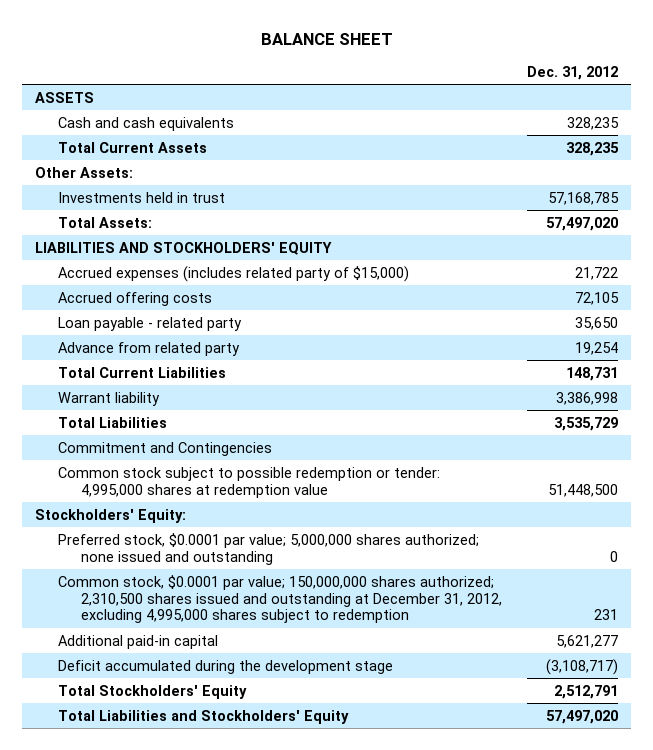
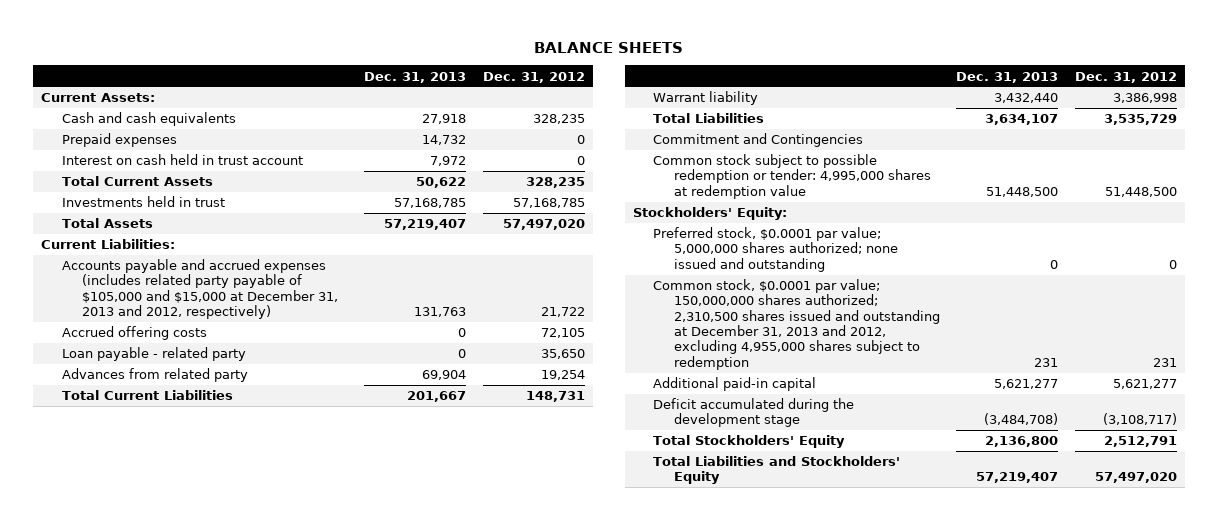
- BALANCE SHEET
+ BALANCE SHEETS
- | Dec. 31, 2012
+ | Dec. 31, 2013 | Dec. 31, 2012
- ASSETS
+ Current Assets:
+ Prepaid expenses | 14,732 | 0
+ Interest on cash held in trust account | 7,972 | 0
- Other Assets:
- Total Assets: | 57,497,020
- LIABILITIES AND STOCKHOLDERS' EQUITY
- Accrued expenses (includes related party of $15,000) | 21,722
+ Total Assets | 57,219,407 | 57,497,020
+ Current Liabilities:
+ Accounts payable and accrued expenses (includes related party payable of $105,000 and $15,000 at December 31, 2013 and 2012, respectively) | 131,763 | 21,722
- Advance from related party | 19,254
+ Advances from related party | 69,904 | 19,254
- Common stock, $0.0001 par value; 150,000,000 shares authorized; 2,310,500 shares issued and outstanding at December 31, 2012, excluding 4,995,000 shares subject to redemption | 231
+ Common stock, $0.0001 par value; 150,000,000 shares authorized; 2,310,500 shares issued and outstanding at December 31, 2013 and 2012, excluding 4,955,000 shares subject to redemption | 231 | 231

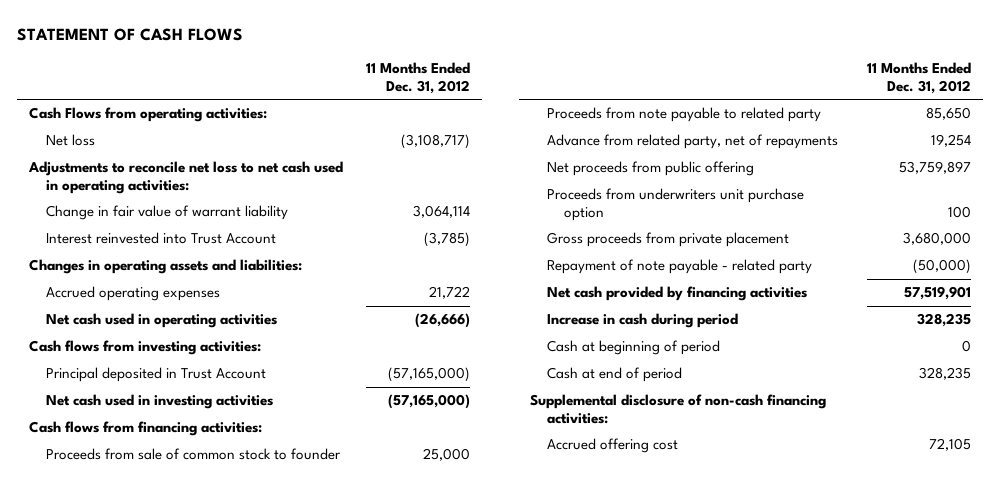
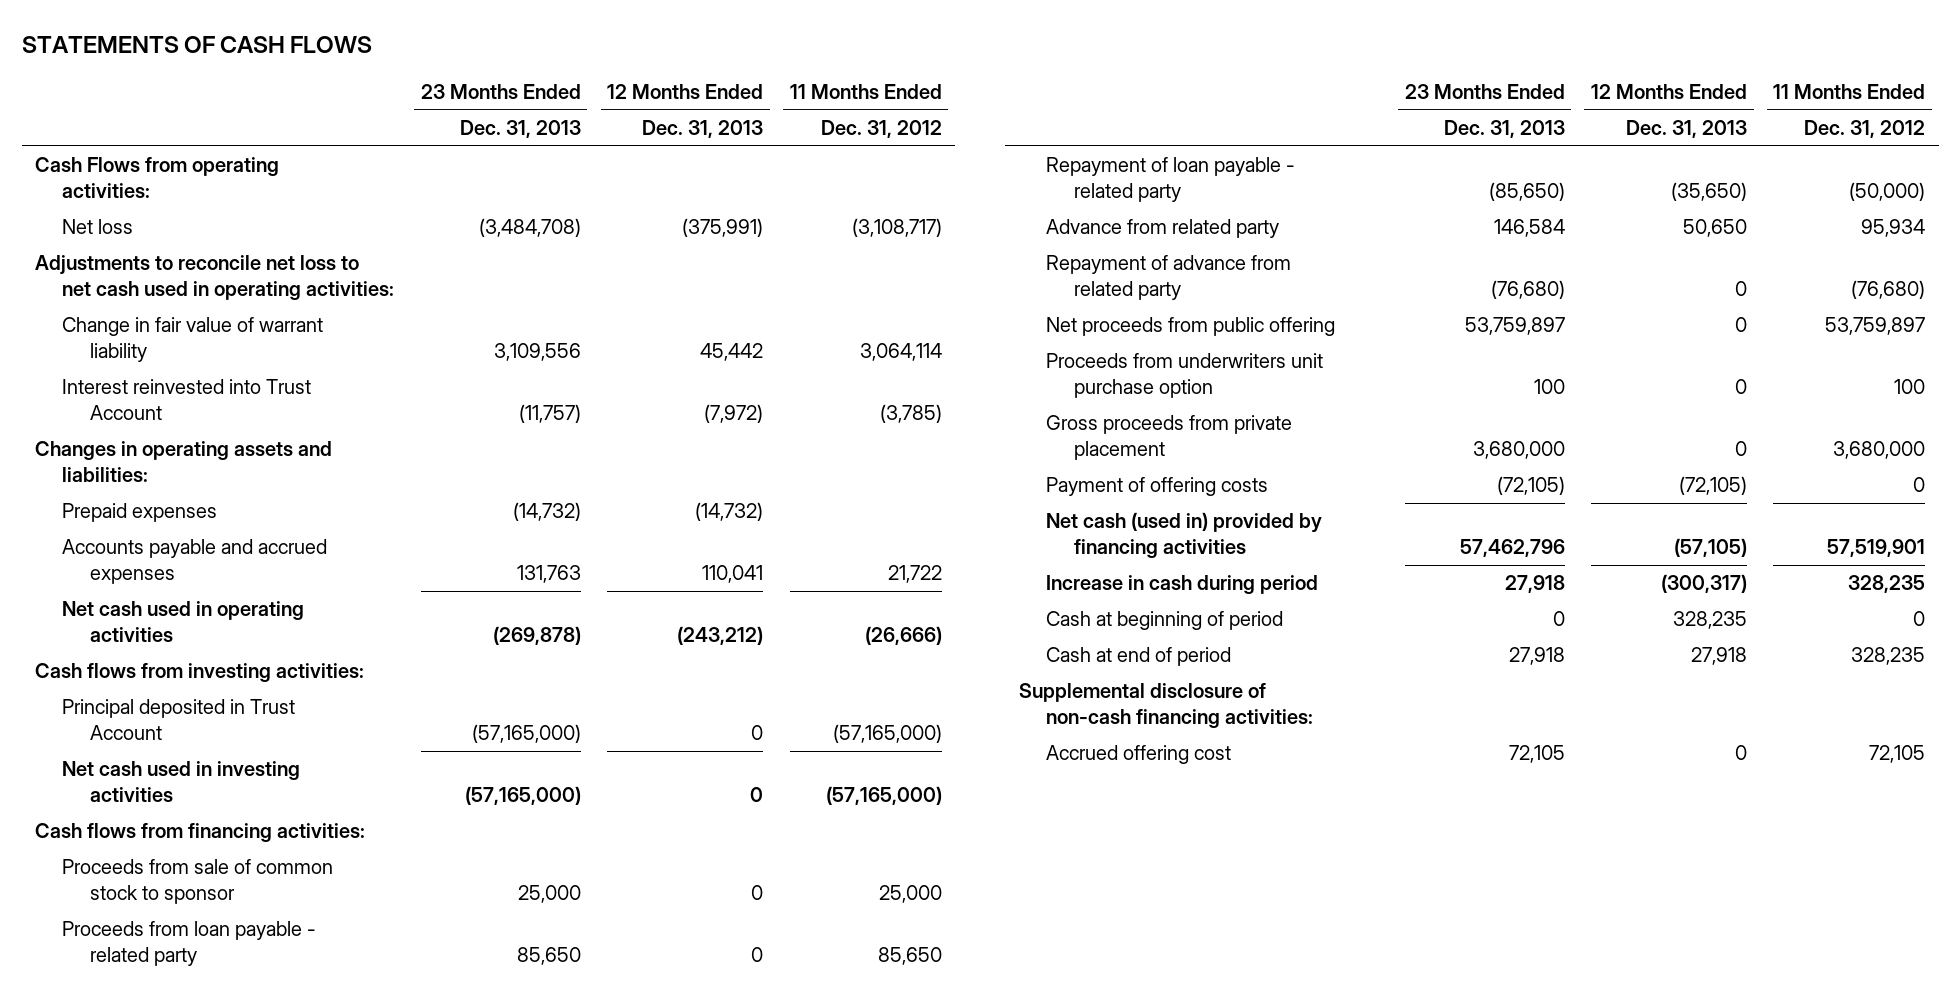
- STATEMENT OF CASH FLOWS
+ STATEMENTS OF CASH FLOWS
- | 11 Months Ended Dec. 31, 2012
+ | 23 Months Ended Dec. 31, 2013 | 12 Months Ended Dec. 31, 2013 | 11 Months Ended Dec. 31, 2012
- Accrued operating expenses | 21,722
+ Prepaid expenses | (14,732) | (14,732) |
+ Accounts payable and accrued expenses | 131,763 | 110,041 | 21,722
- Proceeds from sale of common stock to founder | 25,000
- Proceeds from note payable to related party | 85,650
- Advance from related party, net of repayments | 19,254
+ Proceeds from sale of common stock to sponsor | 25,000 | 0 | 25,000
+ Proceeds from loan payable - related party | 85,650 | 0 | 85,650
+ Repayment of loan payable - related party | (85,650) | (35,650) | (50,000)
+ Advance from related party | 146,584 | 50,650 | 95,934
+ Repayment of advance from related party | (76,680) | 0 | (76,680)
- Repayment of note payable - related party | (50,000)
- Net cash provided by financing activities | 57,519,901
+ Payment of offering costs | (72,105) | (72,105) | 0
+ Net cash (used in) provided by financing activities | 57,462,796 | (57,105) | 57,519,901

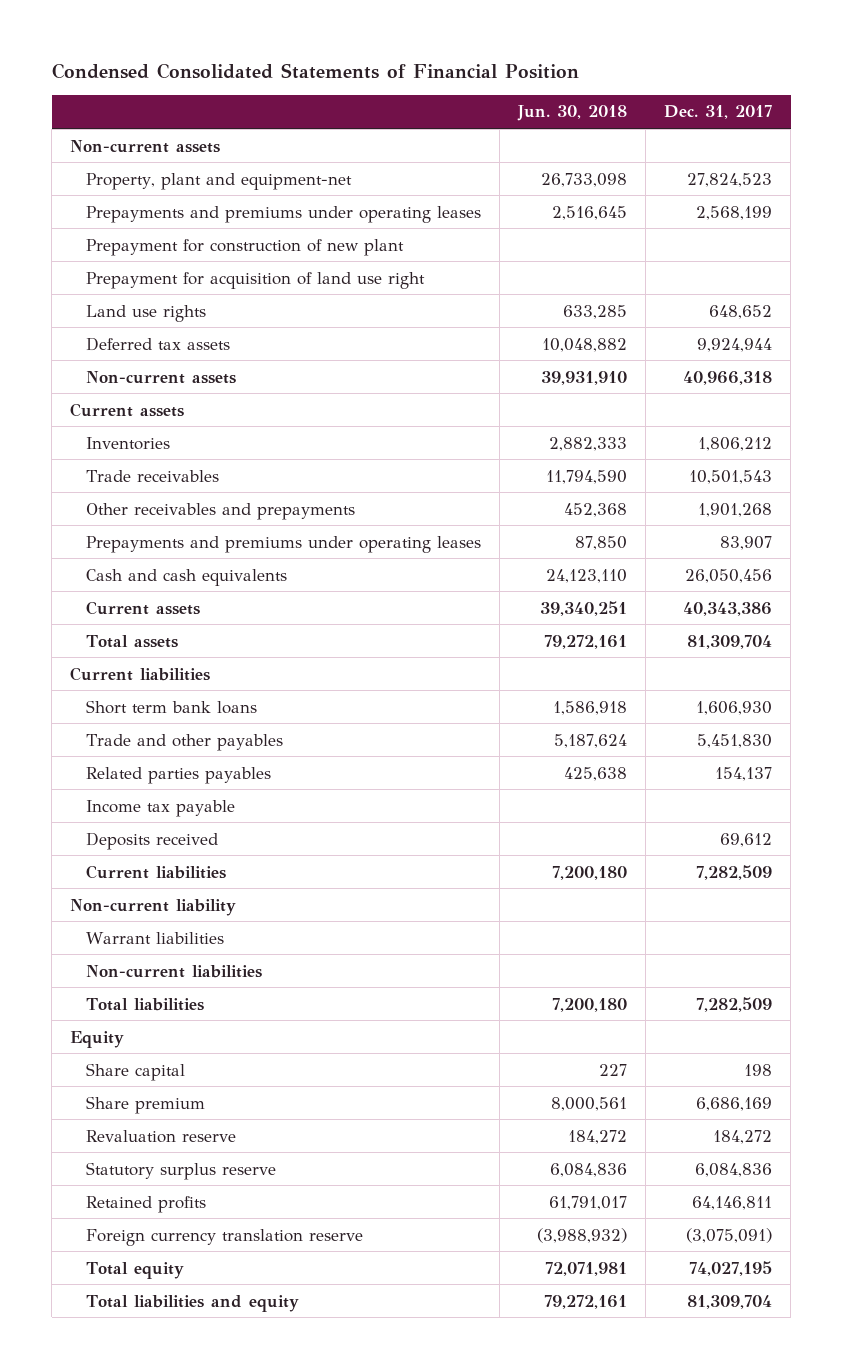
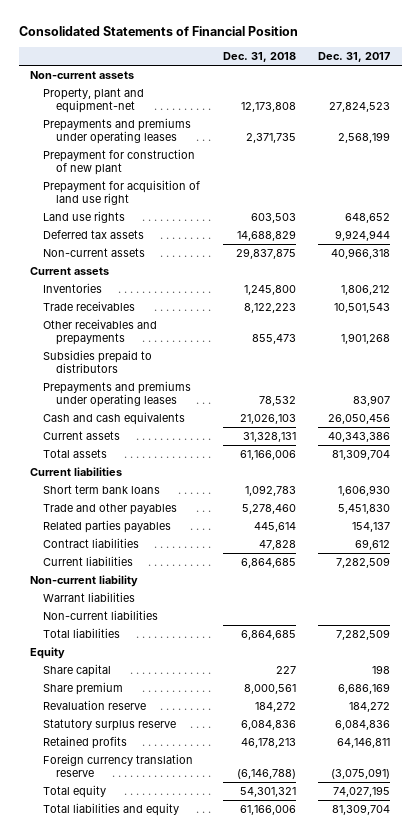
- Condensed Consolidated Statements of Financial Position
+ Consolidated Statements of Financial Position
- | Jun. 30, 2018 | Dec. 31, 2017
+ | Dec. 31, 2018 | Dec. 31, 2017
+ Subsidies prepaid to distributors
- Income tax payable
- Deposits received | | 69,612
+ Contract liabilities | 47,828 | 69,612

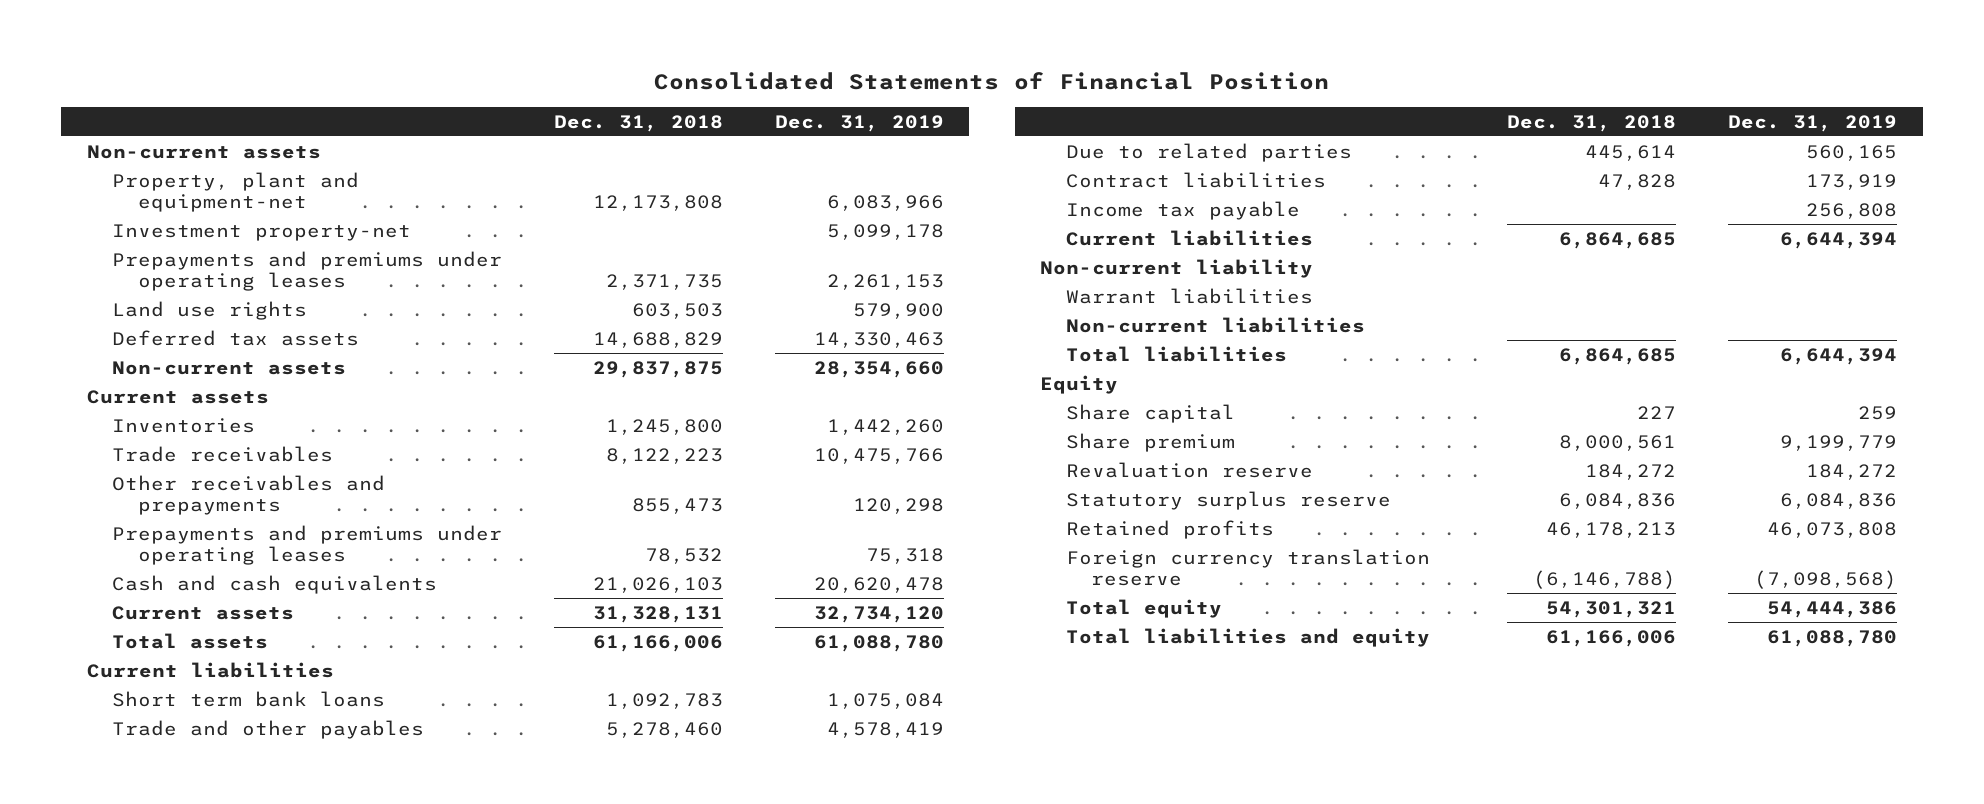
- | Dec. 31, 2018 | Dec. 31, 2017
+ | Dec. 31, 2018 | Dec. 31, 2019
+ Investment property-net | | 5,099,178
- Prepayment for construction of new plant
- Prepayment for acquisition of land use right
- Subsidies prepaid to distributors
- Related parties payables | 445,614 | 154,137
+ Due to related parties | 445,614 | 560,165
+ Income tax payable | | 256,808

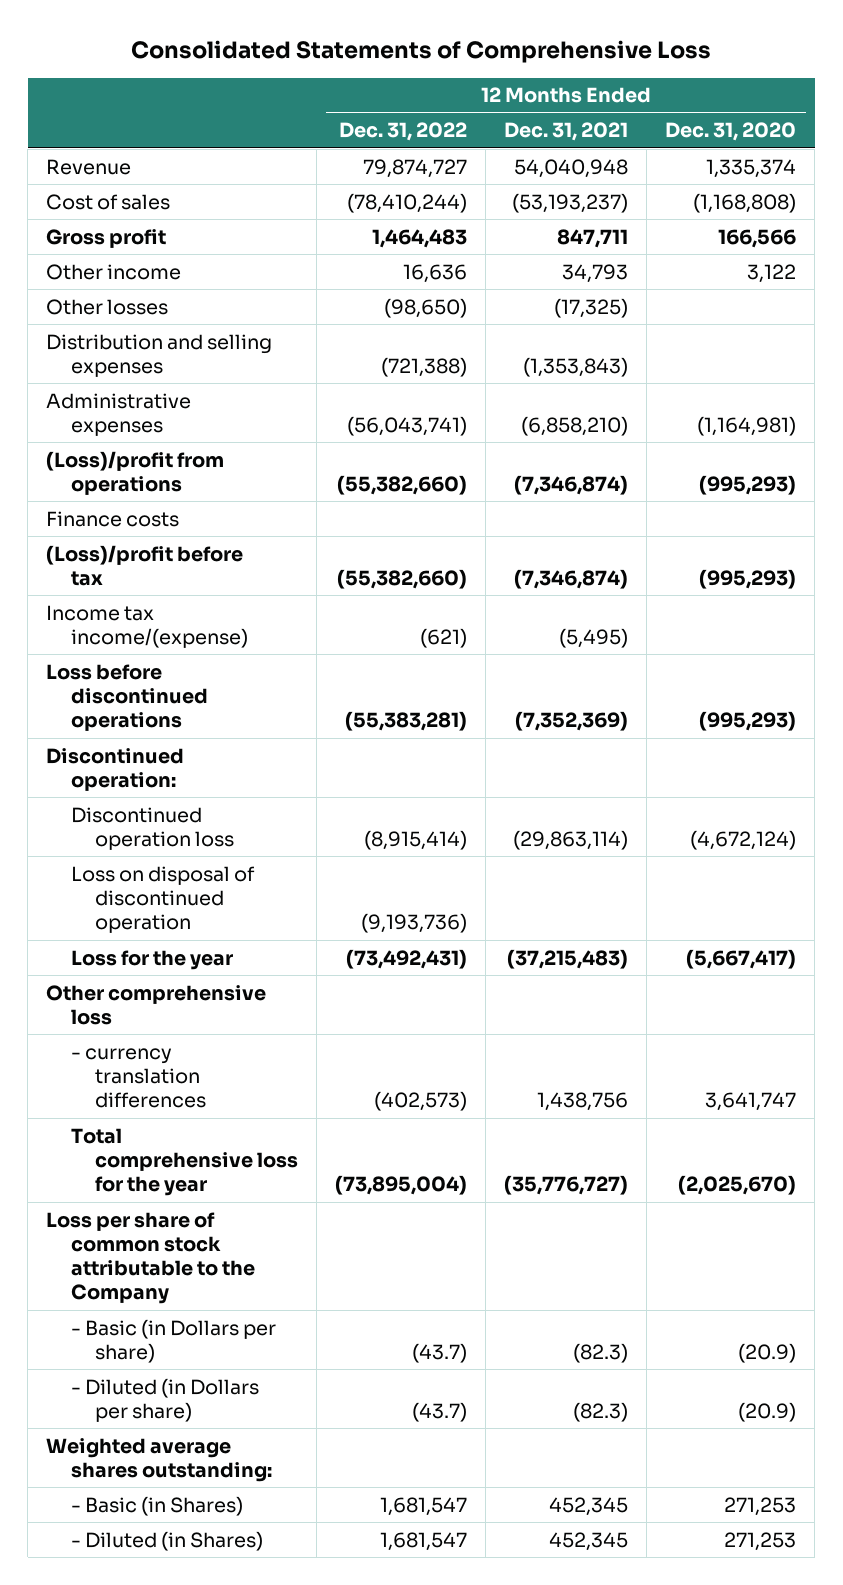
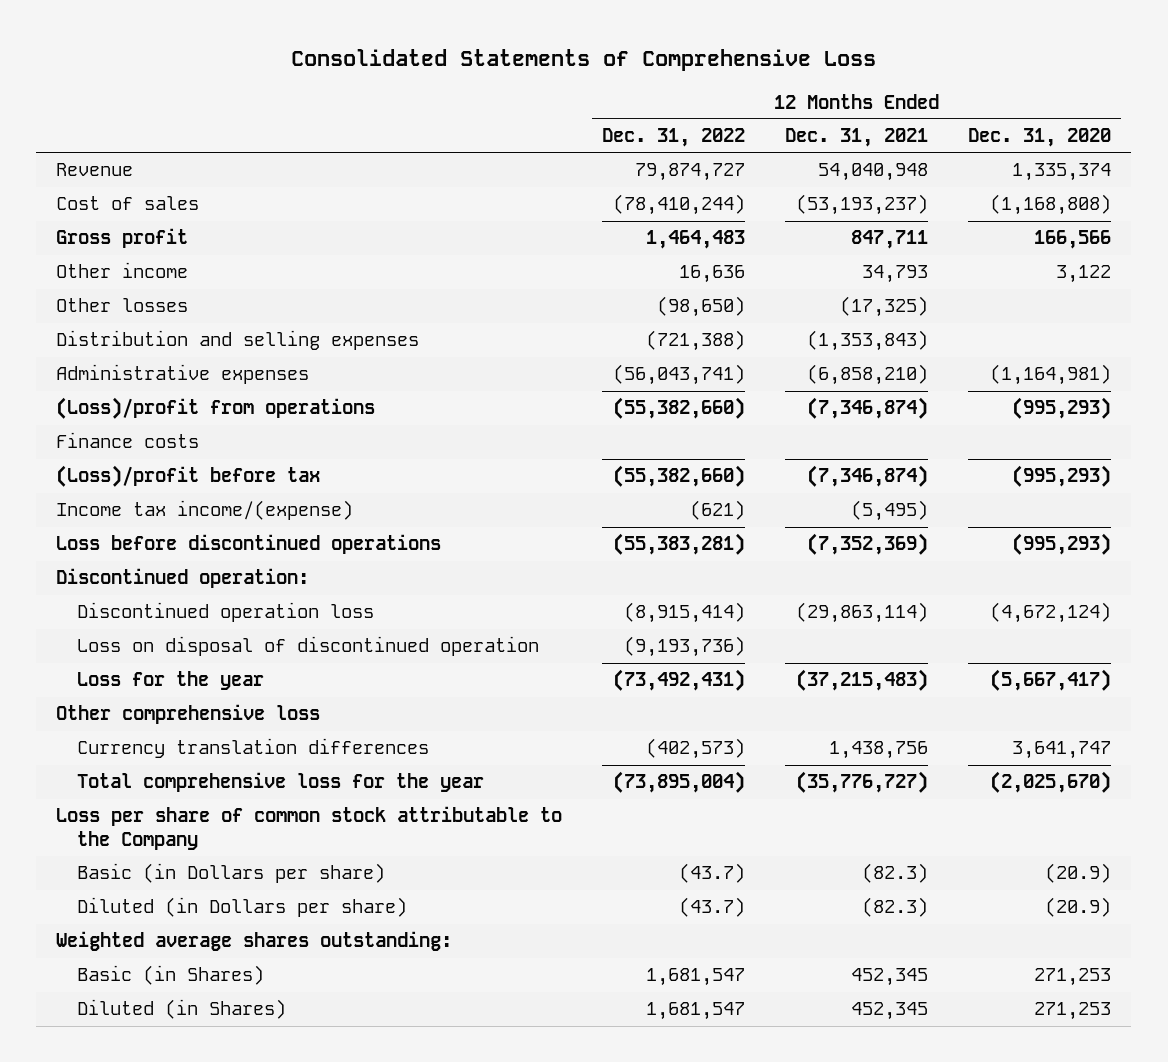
- - currency translation differences | (402,573) | 1,438,756 | 3,641,747
+ Currency translation differences | (402,573) | 1,438,756 | 3,641,747
- - Basic (in Dollars per share) | (43.7) | (82.3) | (20.9)
- - Diluted (in Dollars per share) | (43.7) | (82.3) | (20.9)
+ Basic (in Dollars per share) | (43.7) | (82.3) | (20.9)
+ Diluted (in Dollars per share) | (43.7) | (82.3) | (20.9)
- - Basic (in Shares) | 1,681,547 | 452,345 | 271,253
- - Diluted (in Shares) | 1,681,547 | 452,345 | 271,253
+ Basic (in Shares) | 1,681,547 | 452,345 | 271,253
+ Diluted (in Shares) | 1,681,547 | 452,345 | 271,253

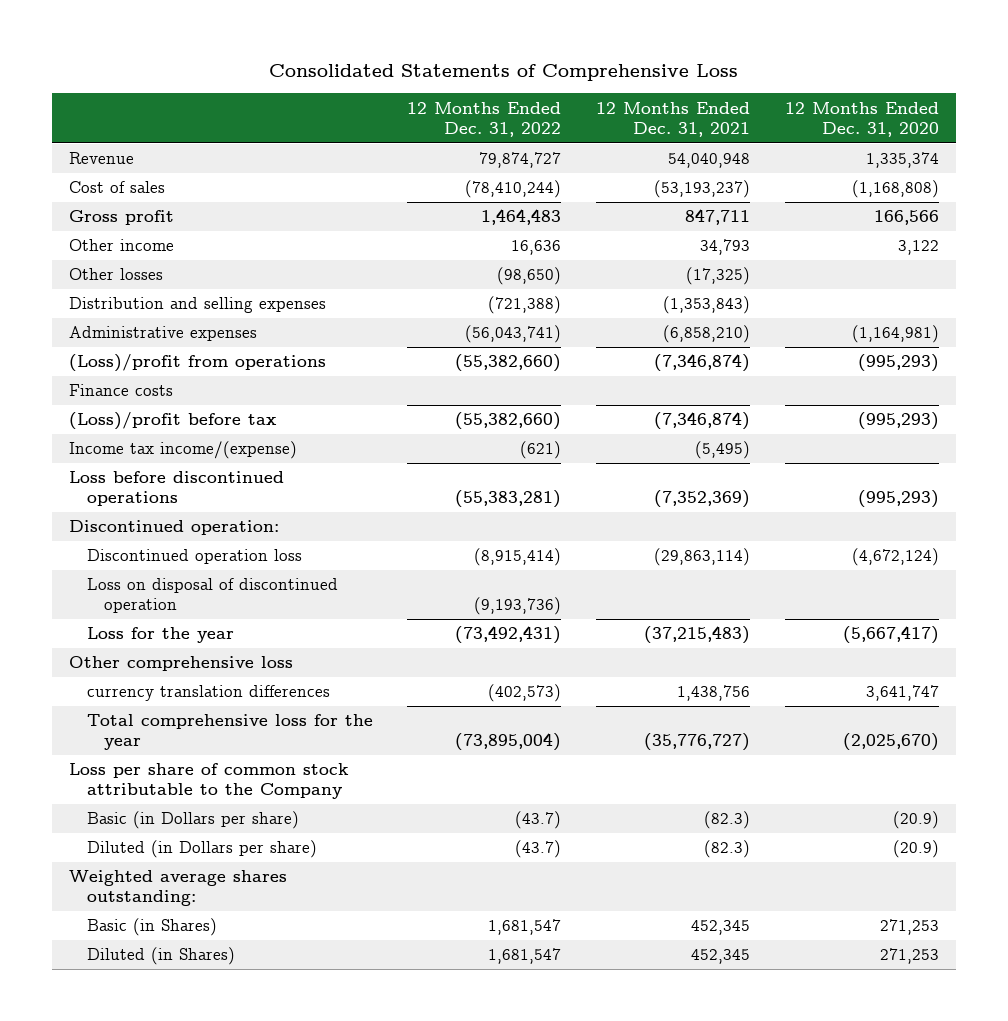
- Currency translation differences | (402,573) | 1,438,756 | 3,641,747
+ currency translation differences | (402,573) | 1,438,756 | 3,641,747

